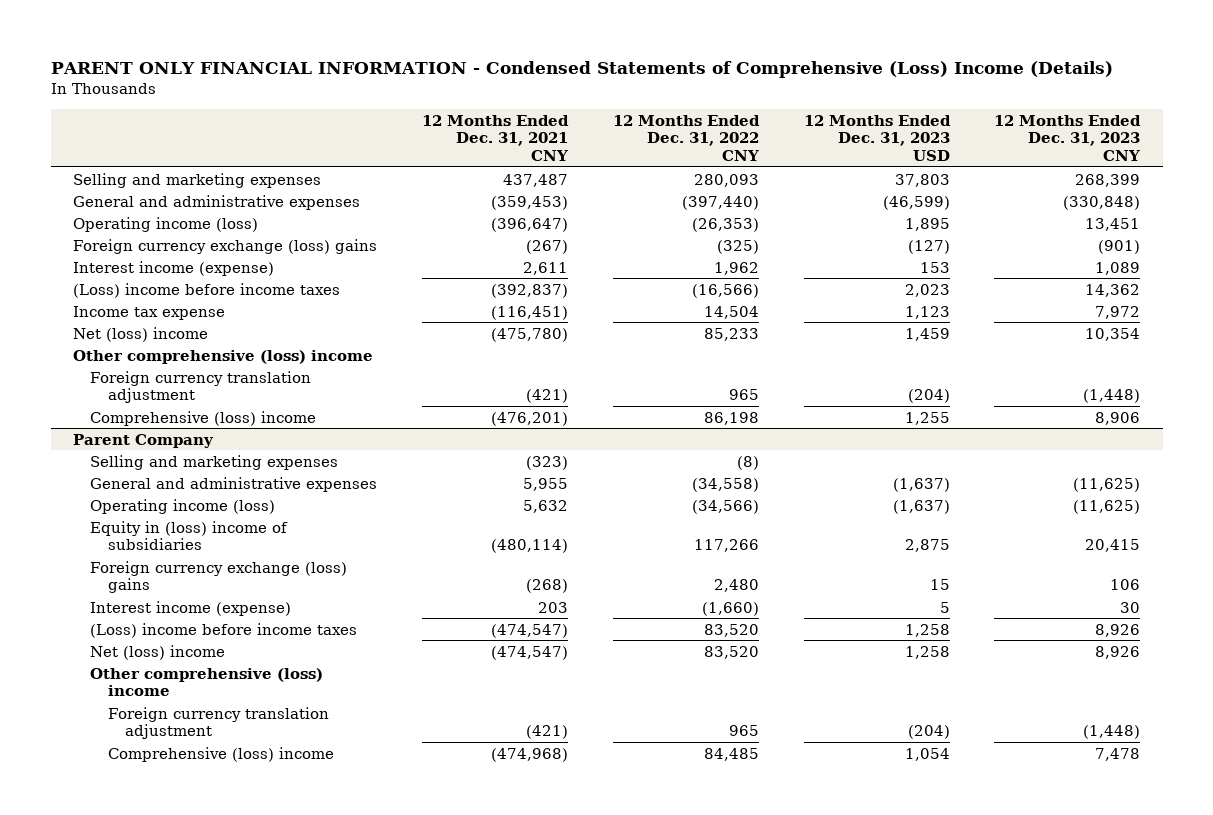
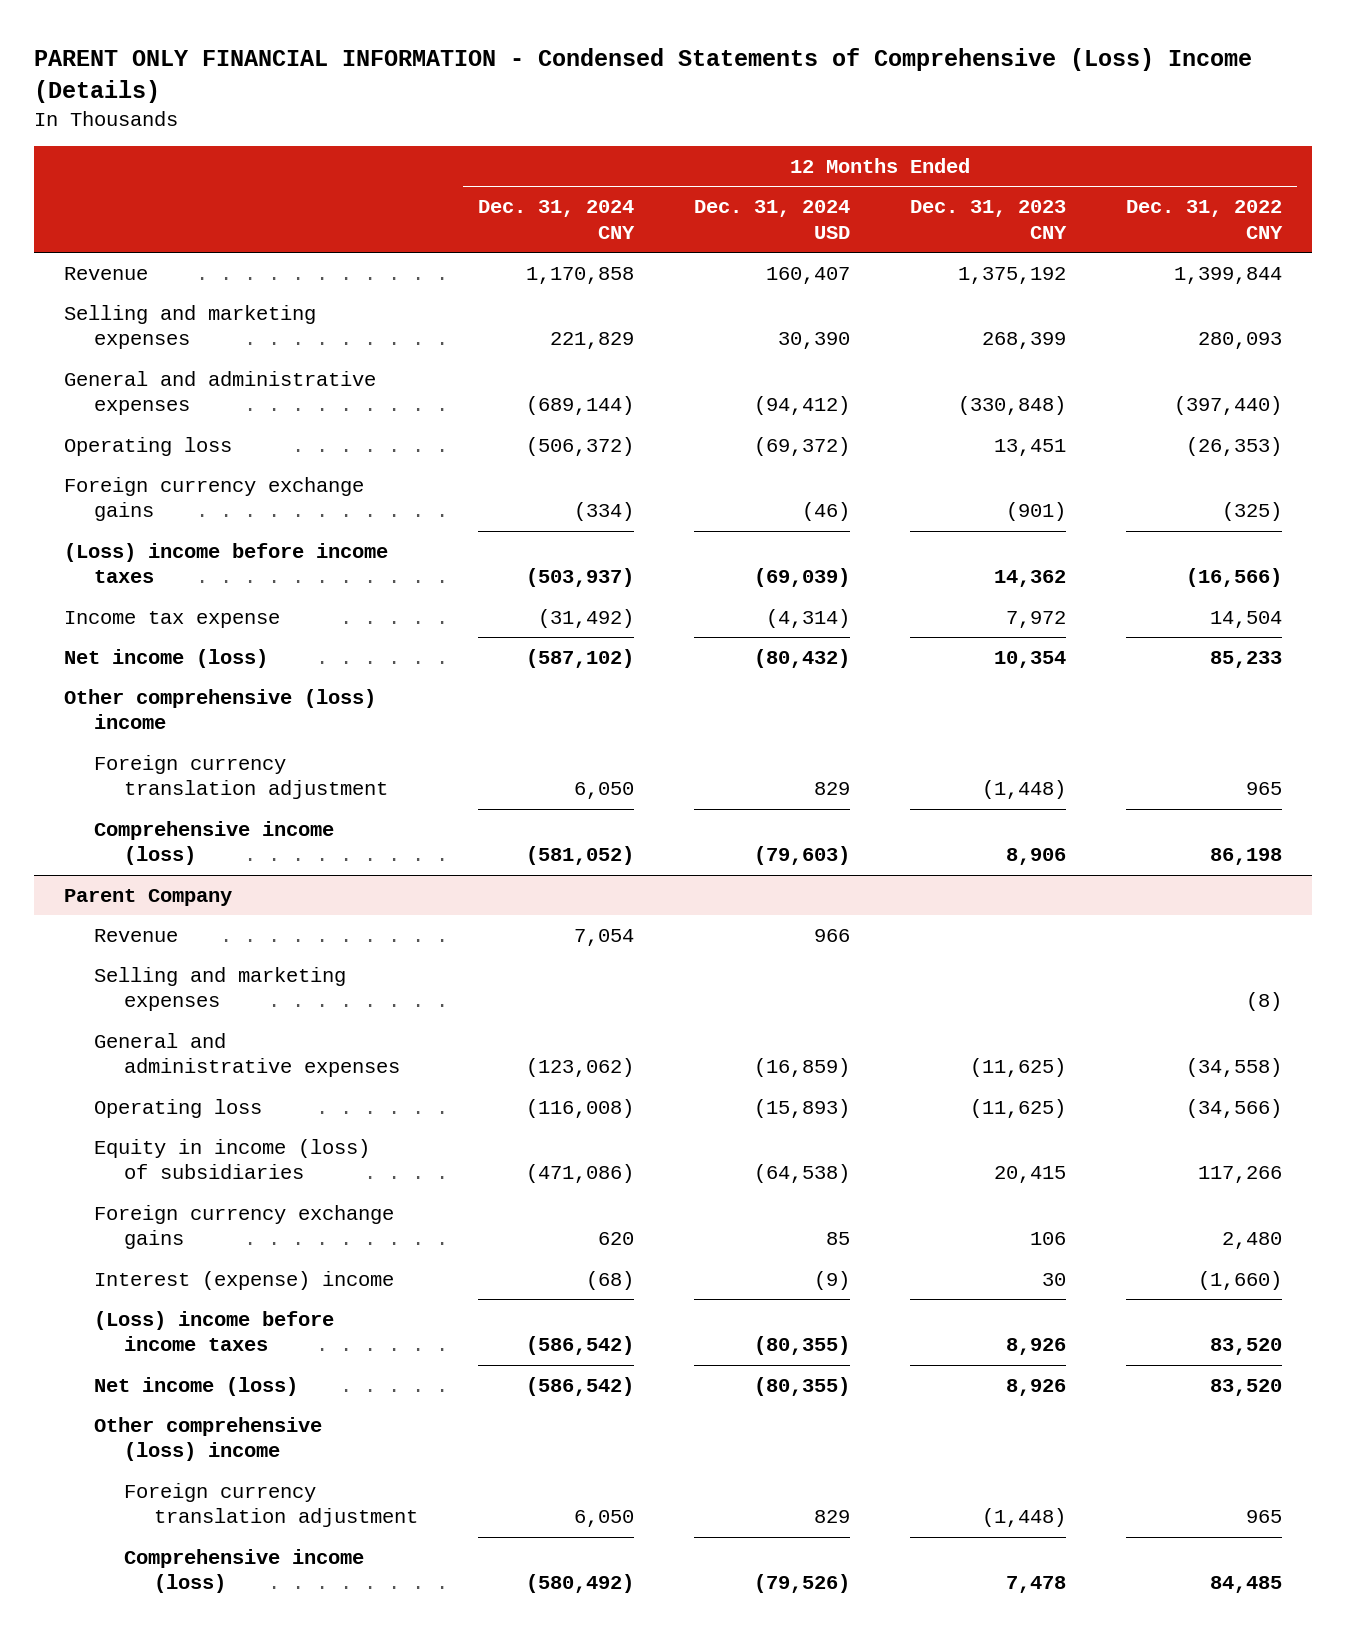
- | 12 Months Ended Dec. 31, 2021 CNY | 12 Months Ended Dec. 31, 2022 CNY | 12 Months Ended Dec. 31, 2023 USD | 12 Months Ended Dec. 31, 2023 CNY
+ | 12 Months Ended Dec. 31, 2024 CNY | 12 Months Ended Dec. 31, 2024 USD | 12 Months Ended Dec. 31, 2023 CNY | 12 Months Ended Dec. 31, 2022 CNY
+ Revenue | 1,170,858 | 160,407 | 1,375,192 | 1,399,844
- Operating income (loss) | (396,647) | (26,353) | 1,895 | 13,451
- Foreign currency exchange (loss) gains | (267) | (325) | (127) | (901)
- Interest income (expense) | 2,611 | 1,962 | 153 | 1,089
+ Operating loss | (506,372) | (69,372) | 13,451 | (26,353)
+ Foreign currency exchange gains | (334) | (46) | (901) | (325)
- Net (loss) income | (475,780) | 85,233 | 1,459 | 10,354
+ Net income (loss) | (587,102) | (80,432) | 10,354 | 85,233
- Comprehensive (loss) income | (476,201) | 86,198 | 1,255 | 8,906
+ Comprehensive income (loss) | (581,052) | (79,603) | 8,906 | 86,198
@ Parent Company
+ Revenue | 7,054 | 966 | |
- Operating income (loss) | 5,632 | (34,566) | (1,637) | (11,625)
- Equity in (loss) income of subsidiaries | (480,114) | 117,266 | 2,875 | 20,415
- Foreign currency exchange (loss) gains | (268) | 2,480 | 15 | 106
- Interest income (expense) | 203 | (1,660) | 5 | 30
+ Operating loss | (116,008) | (15,893) | (11,625) | (34,566)
+ Equity in income (loss) of subsidiaries | (471,086) | (64,538) | 20,415 | 117,266
+ Foreign currency exchange gains | 620 | 85 | 106 | 2,480
+ Interest (expense) income | (68) | (9) | 30 | (1,660)
- Net (loss) income | (474,547) | 83,520 | 1,258 | 8,926
+ Net income (loss) | (586,542) | (80,355) | 8,926 | 83,520
- Comprehensive (loss) income | (474,968) | 84,485 | 1,054 | 7,478
+ Comprehensive income (loss) | (580,492) | (79,526) | 7,478 | 84,485

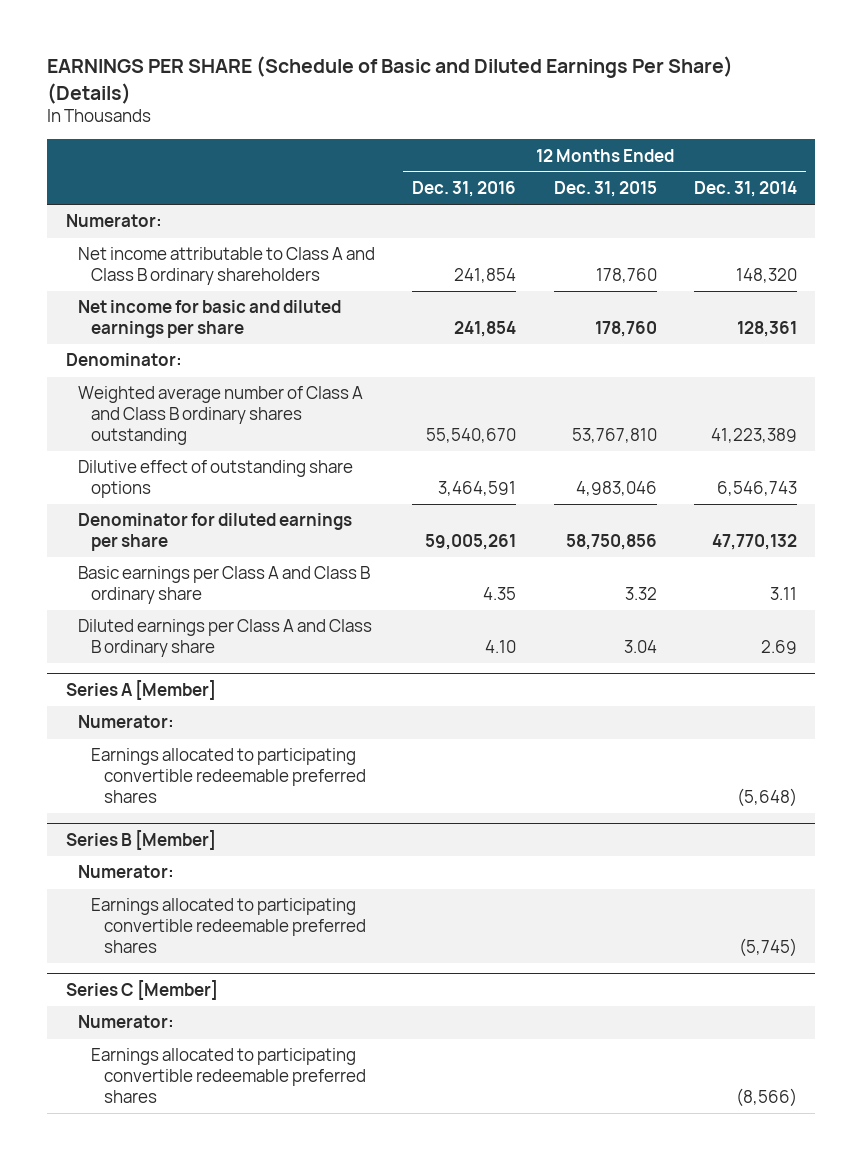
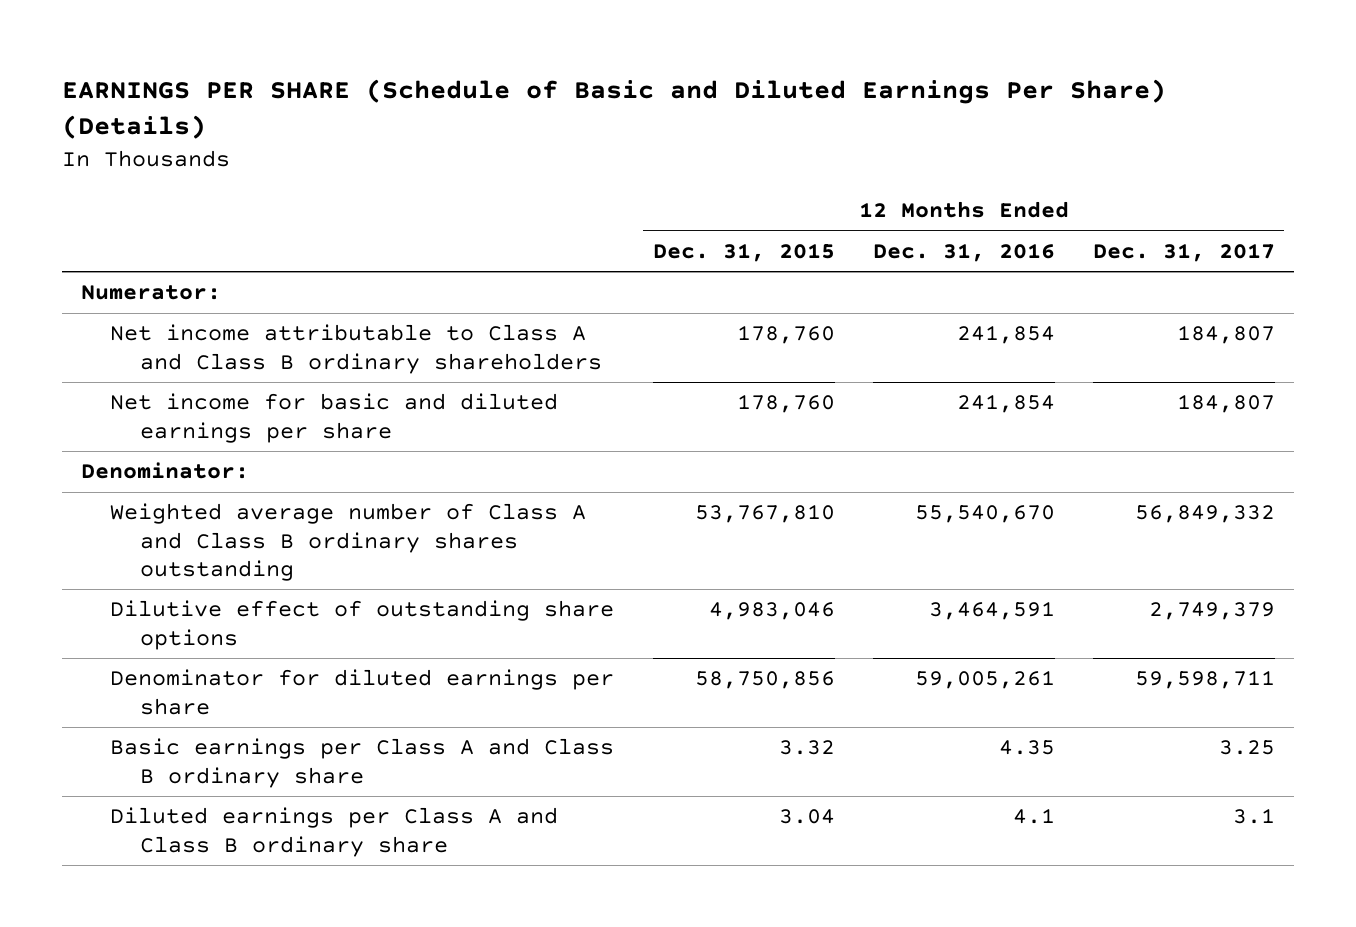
- | 12 Months Ended Dec. 31, 2016 | 12 Months Ended Dec. 31, 2015 | 12 Months Ended Dec. 31, 2014
+ | 12 Months Ended Dec. 31, 2015 | 12 Months Ended Dec. 31, 2016 | 12 Months Ended Dec. 31, 2017
- Diluted earnings per Class A and Class B ordinary share | 4.10 | 3.04 | 2.69
- Series A [Member]
- Numerator:
- Earnings allocated to participating convertible redeemable preferred shares | | | (5,648)
- Series B [Member]
- Numerator:
- Earnings allocated to participating convertible redeemable preferred shares | | | (5,745)
- Series C [Member]
- Numerator:
- Earnings allocated to participating convertible redeemable preferred shares | | | (8,566)
+ Diluted earnings per Class A and Class B ordinary share | 3.04 | 4.1 | 3.1

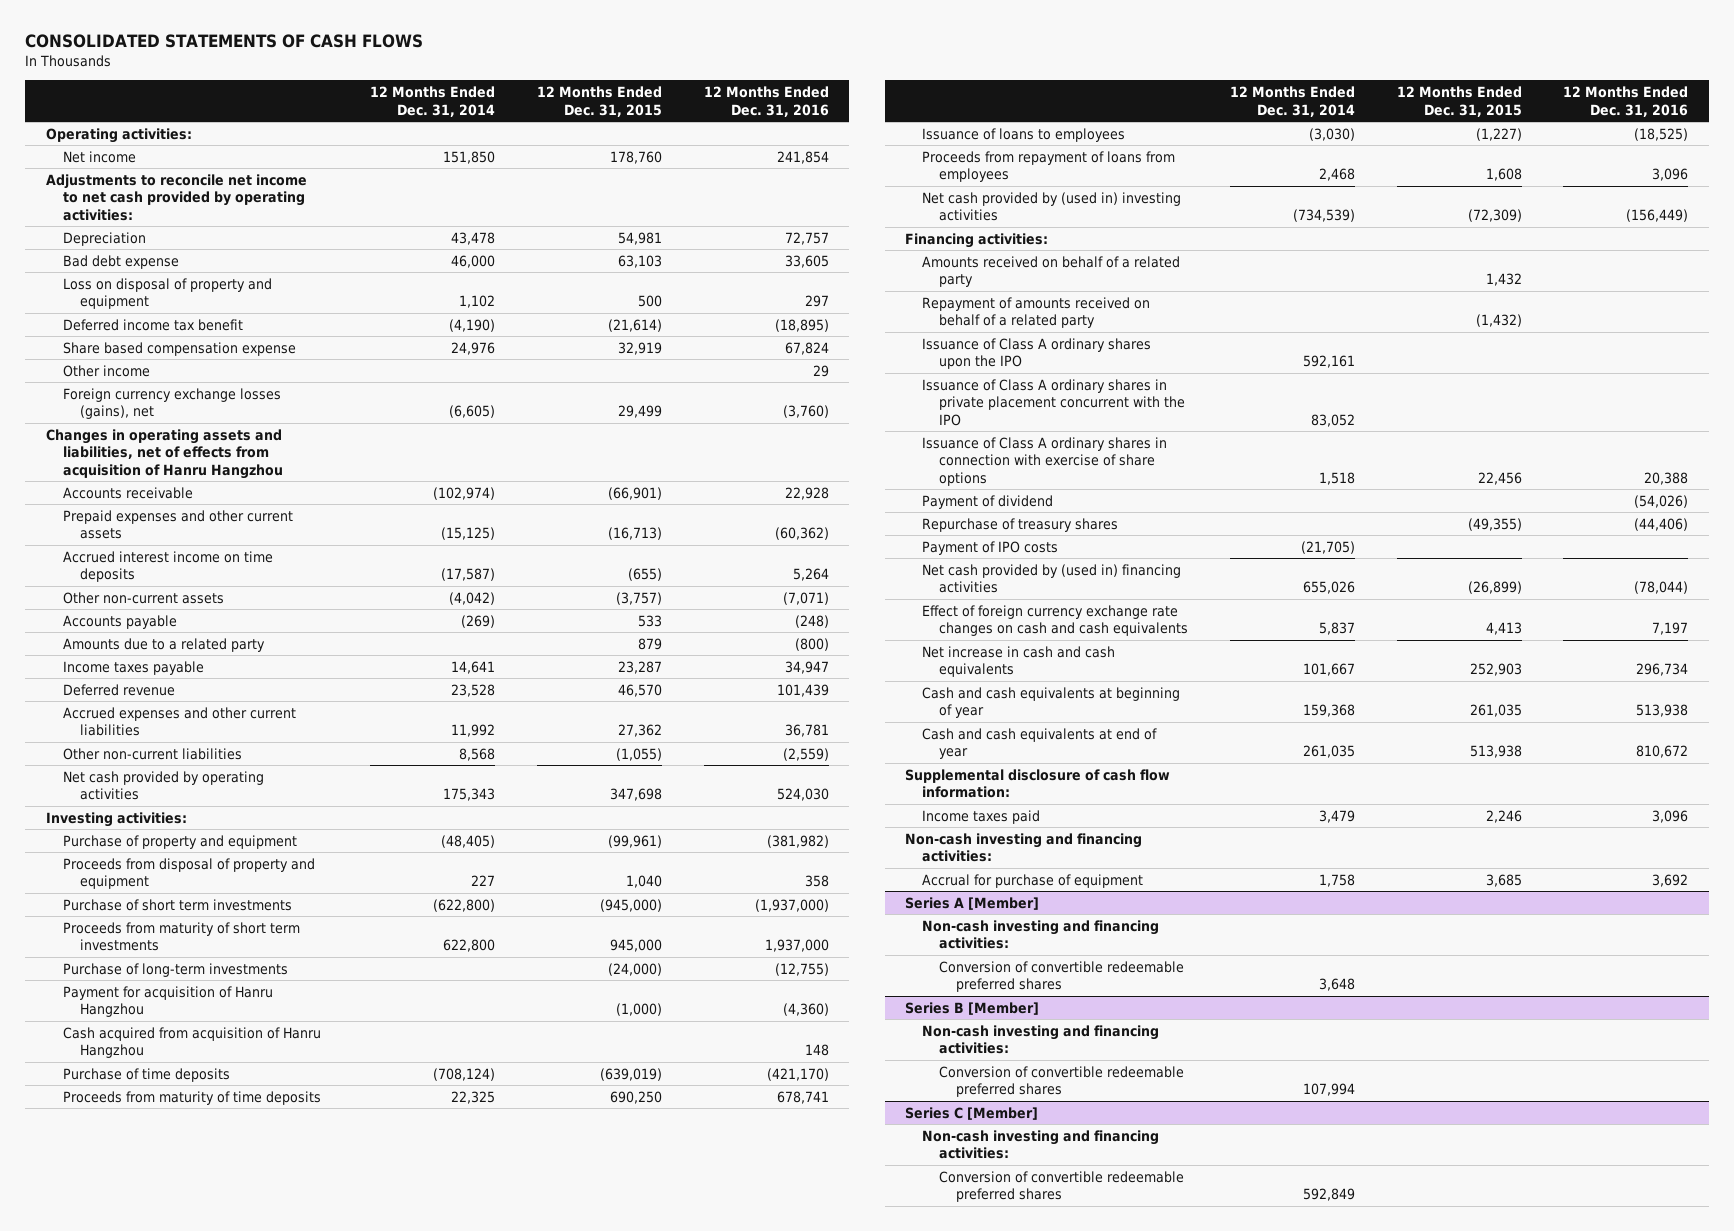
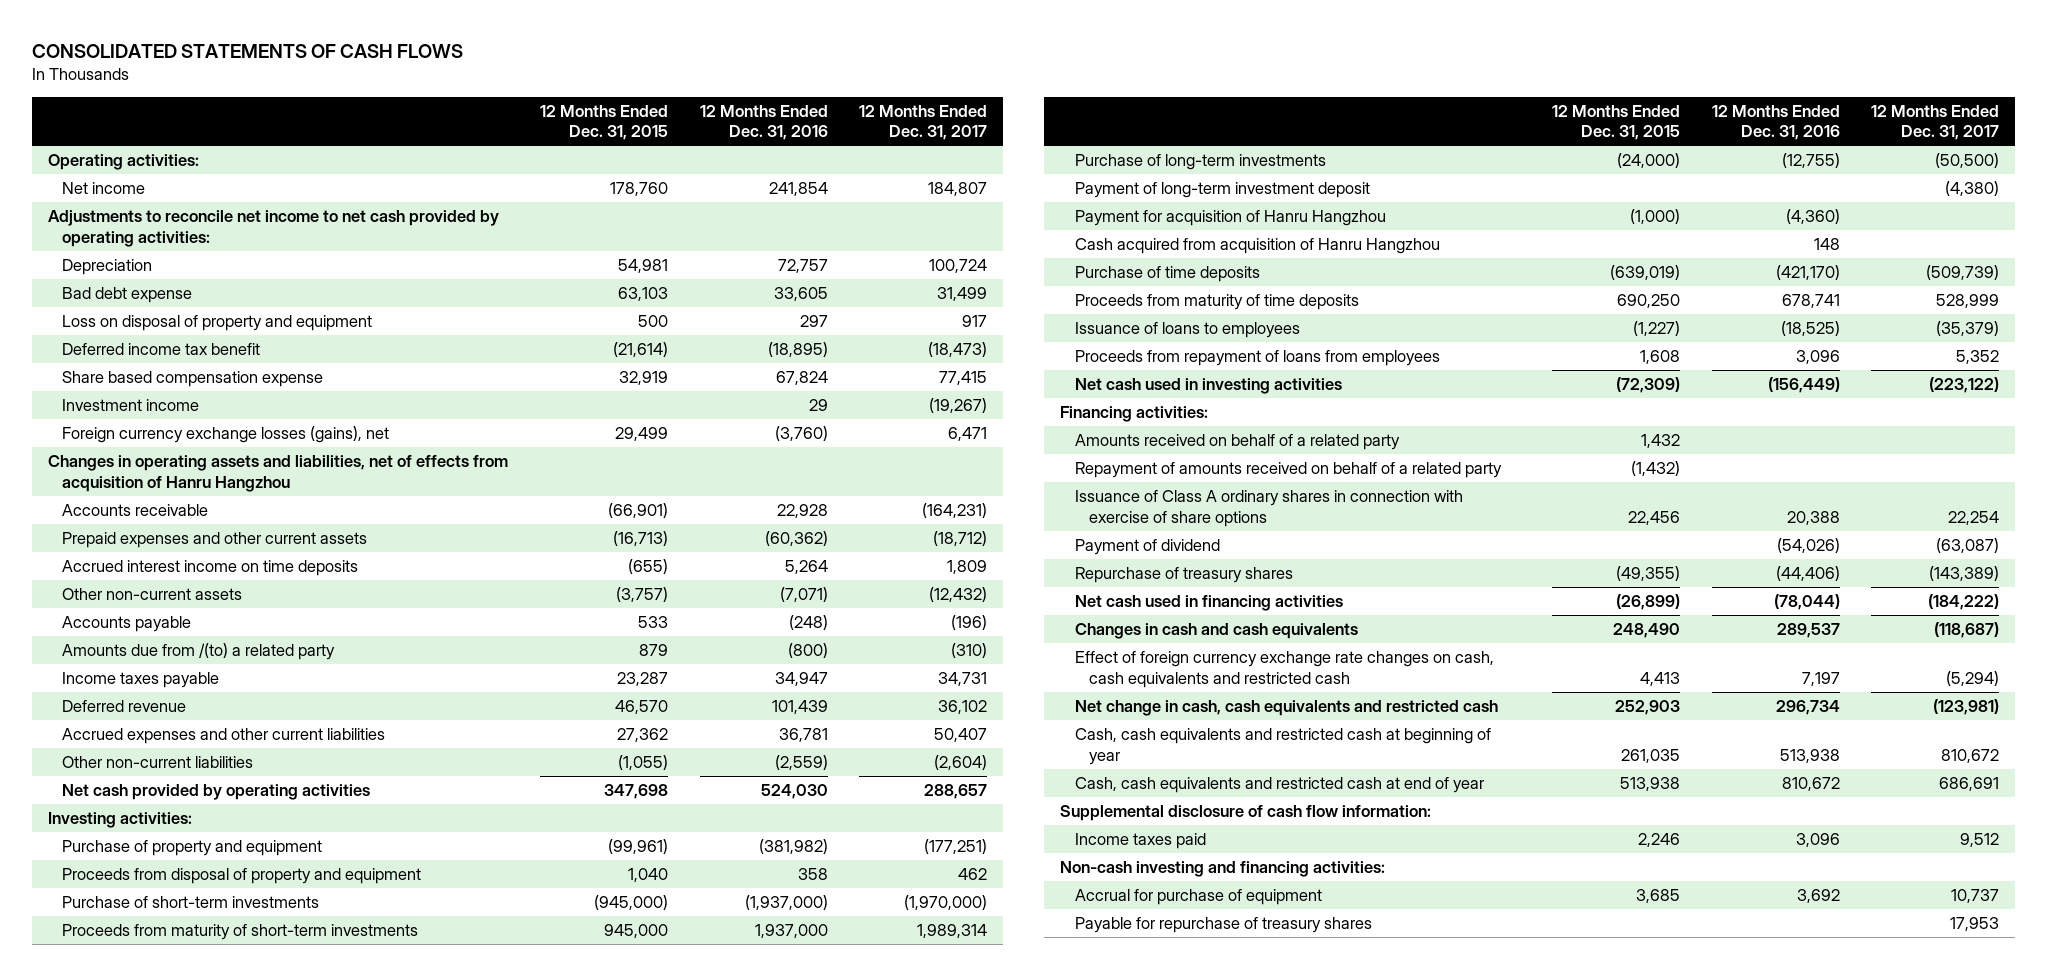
- | 12 Months Ended Dec. 31, 2014 | 12 Months Ended Dec. 31, 2015 | 12 Months Ended Dec. 31, 2016
+ | 12 Months Ended Dec. 31, 2015 | 12 Months Ended Dec. 31, 2016 | 12 Months Ended Dec. 31, 2017
- Other income | | | 29
+ Investment income | | 29 | (19,267)
- Amounts due to a related party | | 879 | (800)
+ Amounts due from /(to) a related party | 879 | (800) | (310)
- Purchase of short term investments | (622,800) | (945,000) | (1,937,000)
- Proceeds from maturity of short term investments | 622,800 | 945,000 | 1,937,000
+ Purchase of short-term investments | (945,000) | (1,937,000) | (1,970,000)
+ Proceeds from maturity of short-term investments | 945,000 | 1,937,000 | 1,989,314
+ Payment of long-term investment deposit | | | (4,380)
- Net cash provided by (used in) investing activities | (734,539) | (72,309) | (156,449)
+ Net cash used in investing activities | (72,309) | (156,449) | (223,122)
- Issuance of Class A ordinary shares upon the IPO | 592,161 | |
- Issuance of Class A ordinary shares in private placement concurrent with the IPO | 83,052 | |
- Payment of IPO costs | (21,705) | |
- Net cash provided by (used in) financing activities | 655,026 | (26,899) | (78,044)
- Effect of foreign currency exchange rate changes on cash and cash equivalents | 5,837 | 4,413 | 7,197
- Net increase in cash and cash equivalents | 101,667 | 252,903 | 296,734
- Cash and cash equivalents at beginning of year | 159,368 | 261,035 | 513,938
- Cash and cash equivalents at end of year | 261,035 | 513,938 | 810,672
+ Net cash used in financing activities | (26,899) | (78,044) | (184,222)
+ Changes in cash and cash equivalents | 248,490 | 289,537 | (118,687)
+ Effect of foreign currency exchange rate changes on cash, cash equivalents and restricted cash | 4,413 | 7,197 | (5,294)
+ Net change in cash, cash equivalents and restricted cash | 252,903 | 296,734 | (123,981)
+ Cash, cash equivalents and restricted cash at beginning of year | 261,035 | 513,938 | 810,672
+ Cash, cash equivalents and restricted cash at end of year | 513,938 | 810,672 | 686,691
- Series A [Member]
- Non-cash investing and financing activities:
- Conversion of convertible redeemable preferred shares | 3,648 | |
- Series B [Member]
- Non-cash investing and financing activities:
- Conversion of convertible redeemable preferred shares | 107,994 | |
- Series C [Member]
- Non-cash investing and financing activities:
- Conversion of convertible redeemable preferred shares | 592,849 | |
+ Payable for repurchase of treasury shares | | | 17,953

